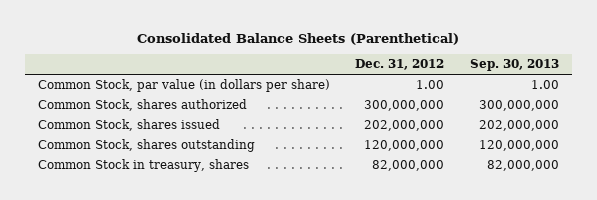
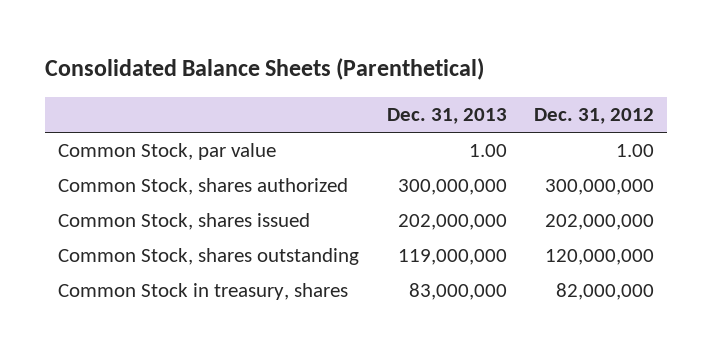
- | Dec. 31, 2012 | Sep. 30, 2013
+ | Dec. 31, 2013 | Dec. 31, 2012
- Common Stock, par value (in dollars per share) | 1.00 | 1.00
+ Common Stock, par value | 1.00 | 1.00

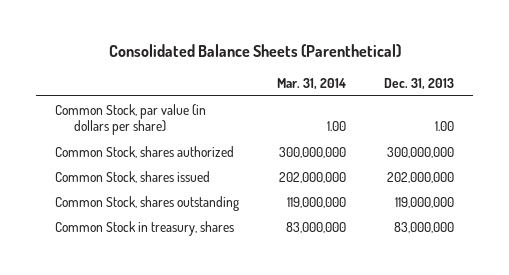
- | Dec. 31, 2013 | Dec. 31, 2012
+ | Mar. 31, 2014 | Dec. 31, 2013
- Common Stock, par value | 1.00 | 1.00
+ Common Stock, par value (in dollars per share) | 1.00 | 1.00

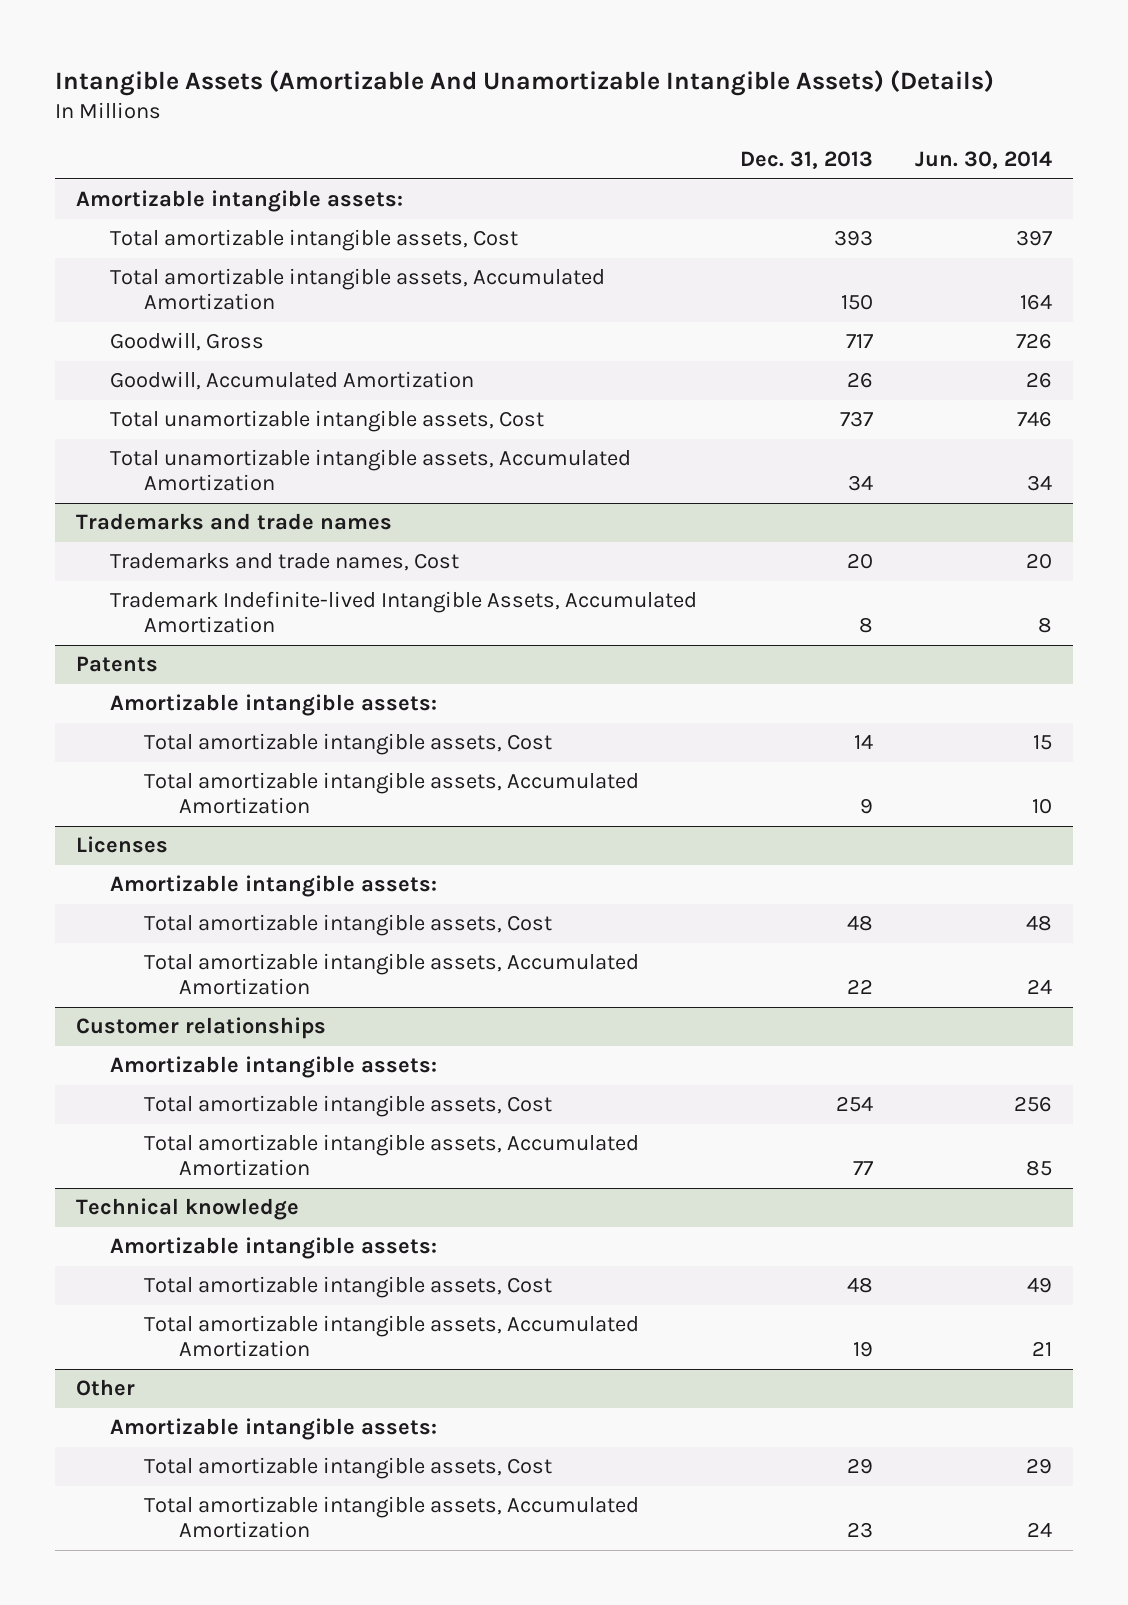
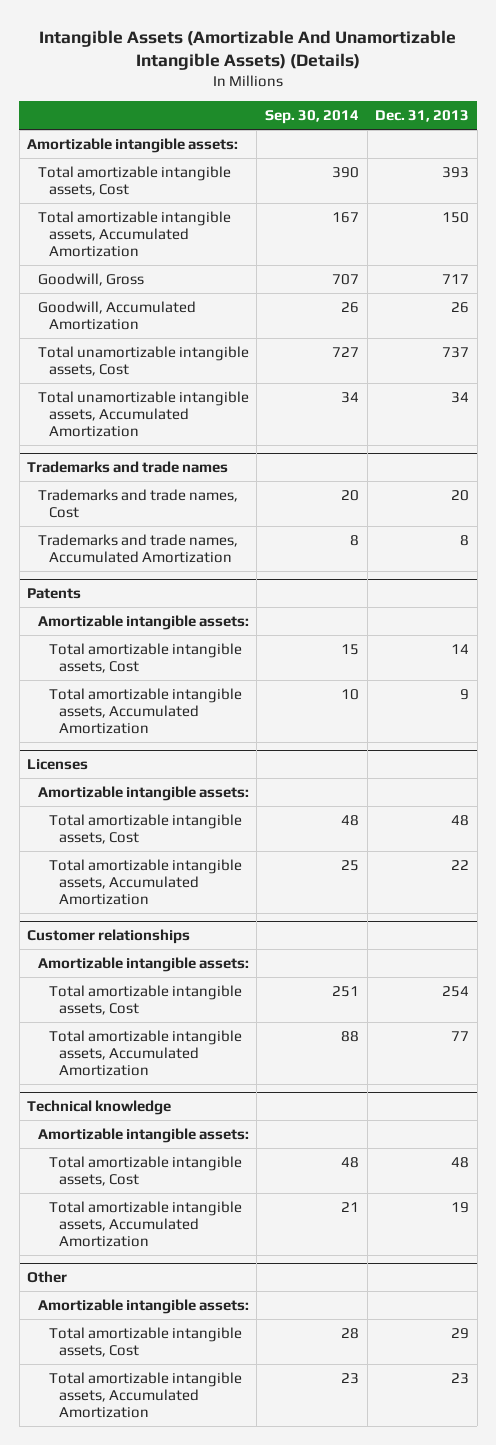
- | Dec. 31, 2013 | Jun. 30, 2014
+ | Sep. 30, 2014 | Dec. 31, 2013
@ Trademarks and trade names
- Trademark Indefinite-lived Intangible Assets, Accumulated Amortization | 8 | 8
+ Trademarks and trade names, Accumulated Amortization | 8 | 8

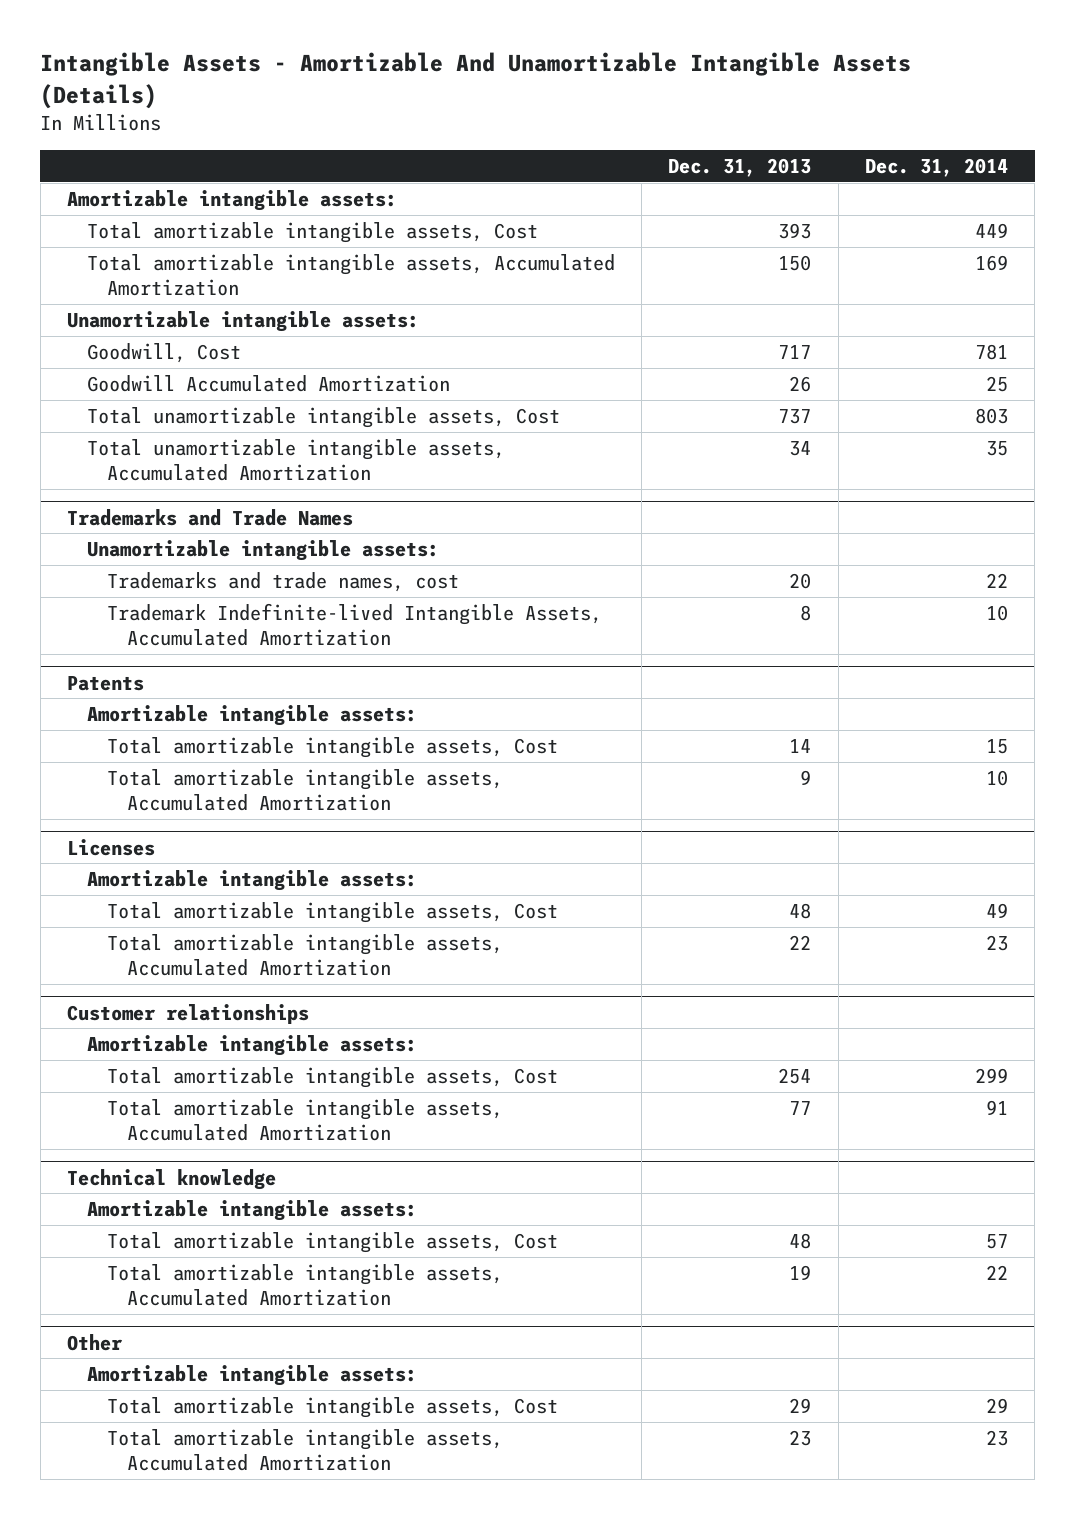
- Intangible Assets (Amortizable And Unamortizable Intangible Assets) (Details)
+ Intangible Assets - Amortizable And Unamortizable Intangible Assets (Details)
- | Sep. 30, 2014 | Dec. 31, 2013
+ | Dec. 31, 2013 | Dec. 31, 2014
- Goodwill, Gross | 707 | 717
- Goodwill, Accumulated Amortization | 26 | 26
+ Unamortizable intangible assets:
+ Goodwill, Cost | 717 | 781
+ Goodwill Accumulated Amortization | 26 | 25
- Trademarks and trade names
- Trademarks and trade names, Cost | 20 | 20
- Trademarks and trade names, Accumulated Amortization | 8 | 8
+ Trademarks and Trade Names
+ Unamortizable intangible assets:
+ Trademarks and trade names, cost | 20 | 22
+ Trademark Indefinite-lived Intangible Assets, Accumulated Amortization | 8 | 10

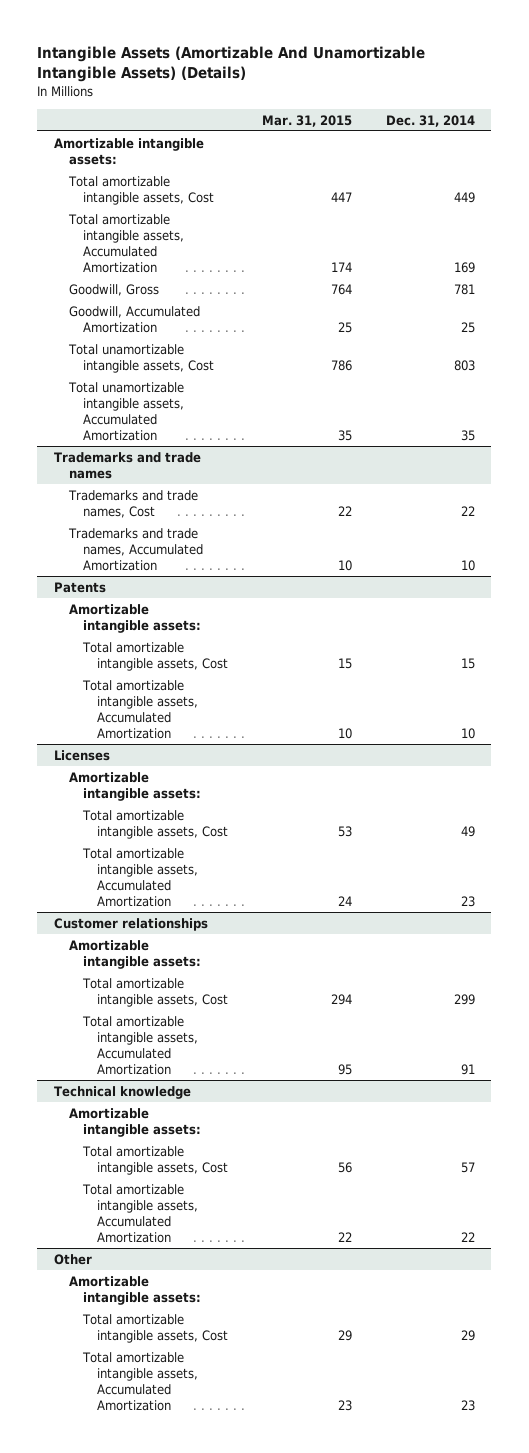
- Intangible Assets - Amortizable And Unamortizable Intangible Assets (Details)
+ Intangible Assets (Amortizable And Unamortizable Intangible Assets) (Details)
- | Dec. 31, 2013 | Dec. 31, 2014
+ | Mar. 31, 2015 | Dec. 31, 2014
- Unamortizable intangible assets:
- Goodwill, Cost | 717 | 781
- Goodwill Accumulated Amortization | 26 | 25
+ Goodwill, Gross | 764 | 781
+ Goodwill, Accumulated Amortization | 25 | 25
- Trademarks and Trade Names
- Unamortizable intangible assets:
- Trademarks and trade names, cost | 20 | 22
- Trademark Indefinite-lived Intangible Assets, Accumulated Amortization | 8 | 10
+ Trademarks and trade names
+ Trademarks and trade names, Cost | 22 | 22
+ Trademarks and trade names, Accumulated Amortization | 10 | 10

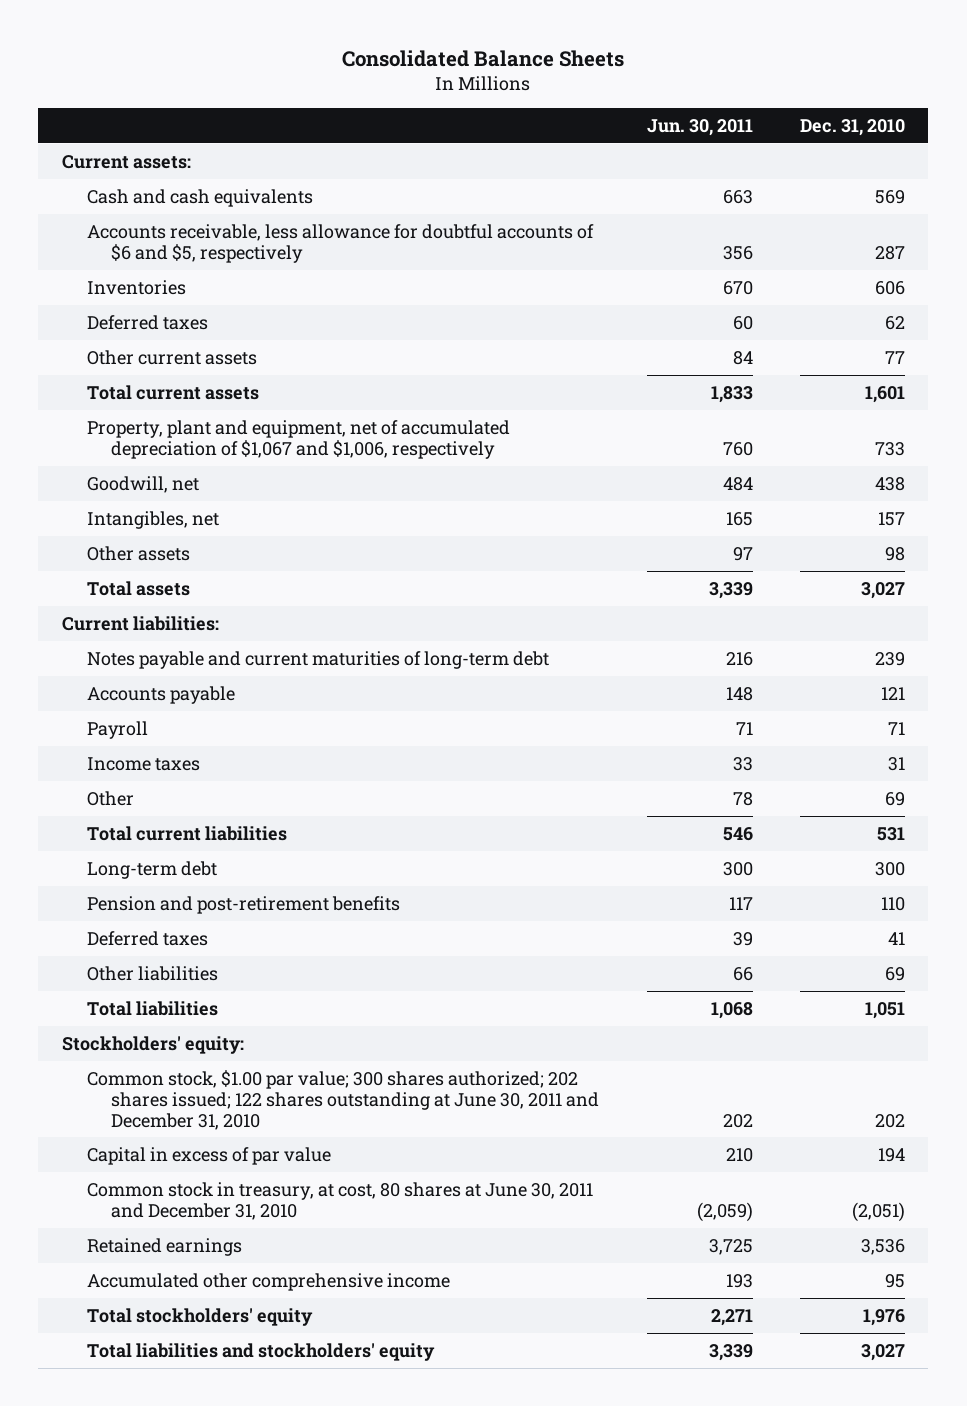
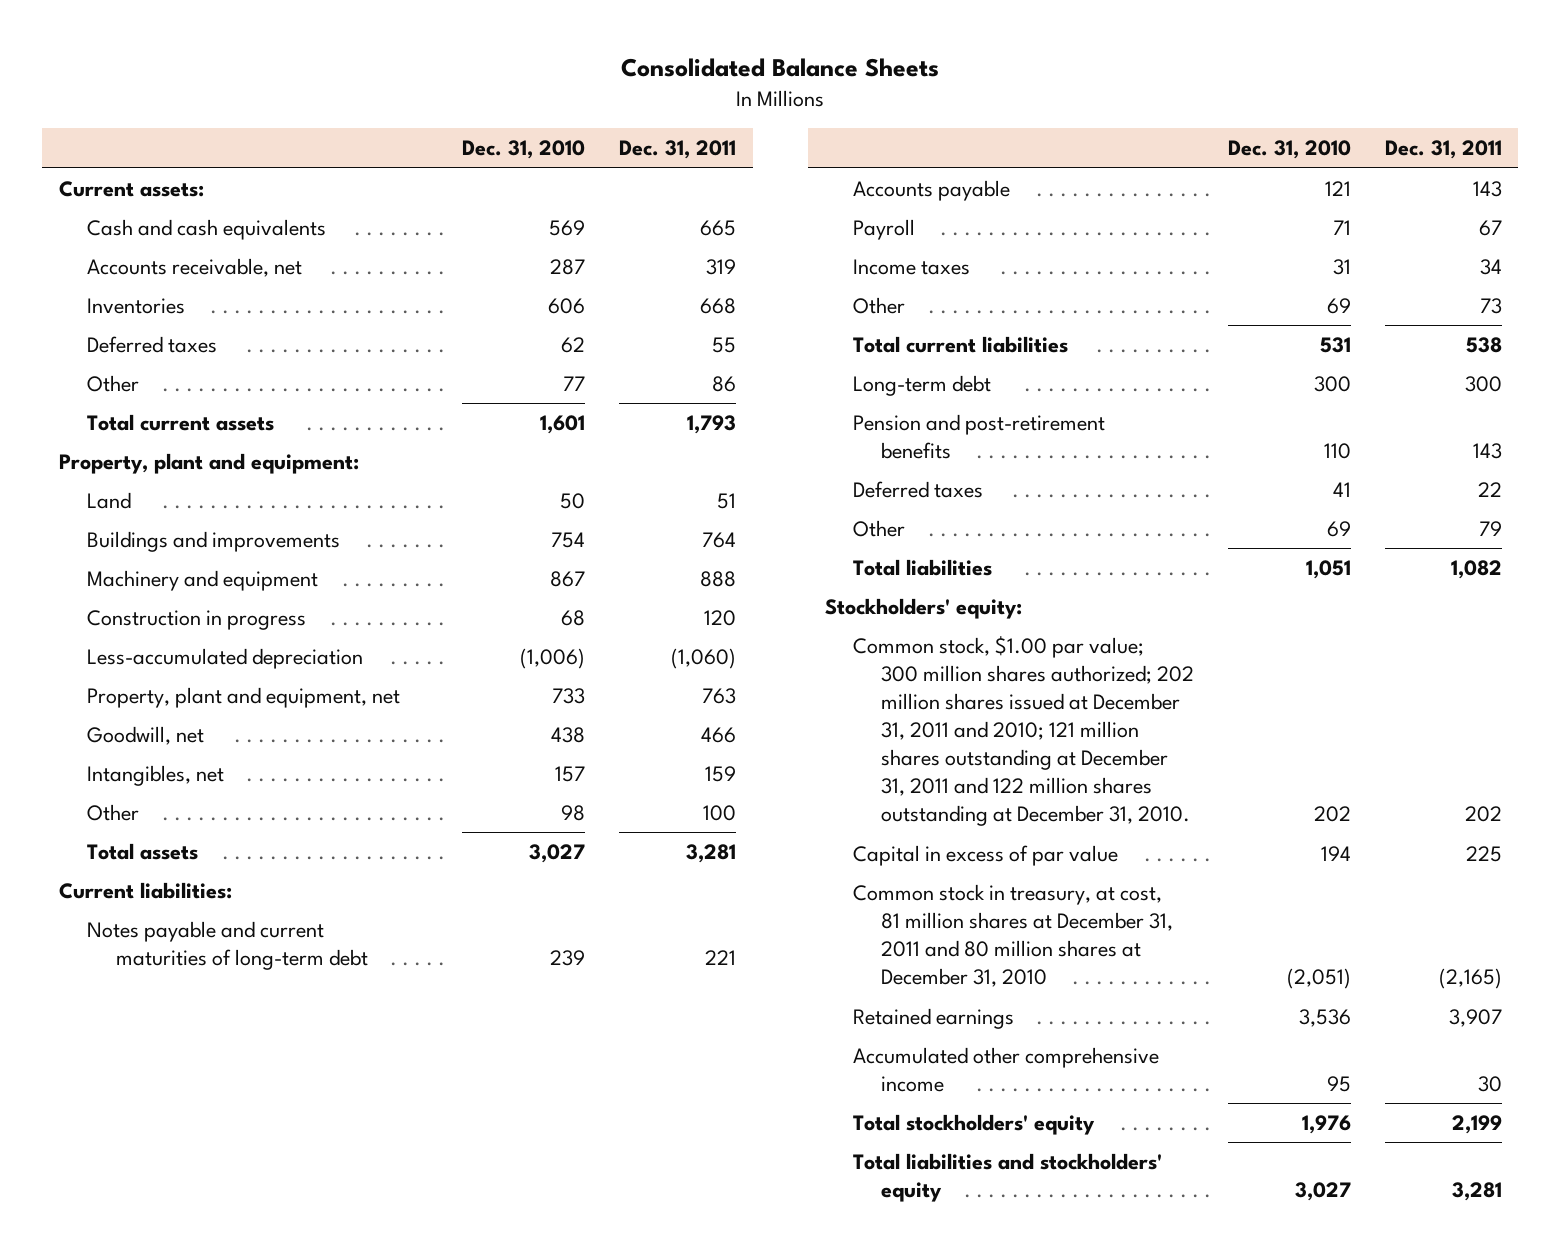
- | Jun. 30, 2011 | Dec. 31, 2010
+ | Dec. 31, 2010 | Dec. 31, 2011
- Accounts receivable, less allowance for doubtful accounts of $6 and $5, respectively | 356 | 287
+ Accounts receivable, net | 287 | 319
- Other current assets | 84 | 77
+ Other | 77 | 86
- Property, plant and equipment, net of accumulated depreciation of $1,067 and $1,006, respectively | 760 | 733
+ Property, plant and equipment:
+ Land | 50 | 51
+ Buildings and improvements | 754 | 764
+ Machinery and equipment | 867 | 888
+ Construction in progress | 68 | 120
+ Less-accumulated depreciation | (1,006) | (1,060)
+ Property, plant and equipment, net | 733 | 763
- Other assets | 97 | 98
+ Other | 98 | 100
- Other liabilities | 66 | 69
+ Other | 69 | 79
- Common stock, $1.00 par value; 300 shares authorized; 202 shares issued; 122 shares outstanding at June 30, 2011 and December 31, 2010 | 202 | 202
+ Common stock, $1.00 par value; 300 million shares authorized; 202 million shares issued at December 31, 2011 and 2010; 121 million shares outstanding at December 31, 2011 and 122 million shares outstanding at December 31, 2010. | 202 | 202
- Common stock in treasury, at cost, 80 shares at June 30, 2011 and December 31, 2010 | (2,059) | (2,051)
+ Common stock in treasury, at cost, 81 million shares at December 31, 2011 and 80 million shares at December 31, 2010 | (2,051) | (2,165)

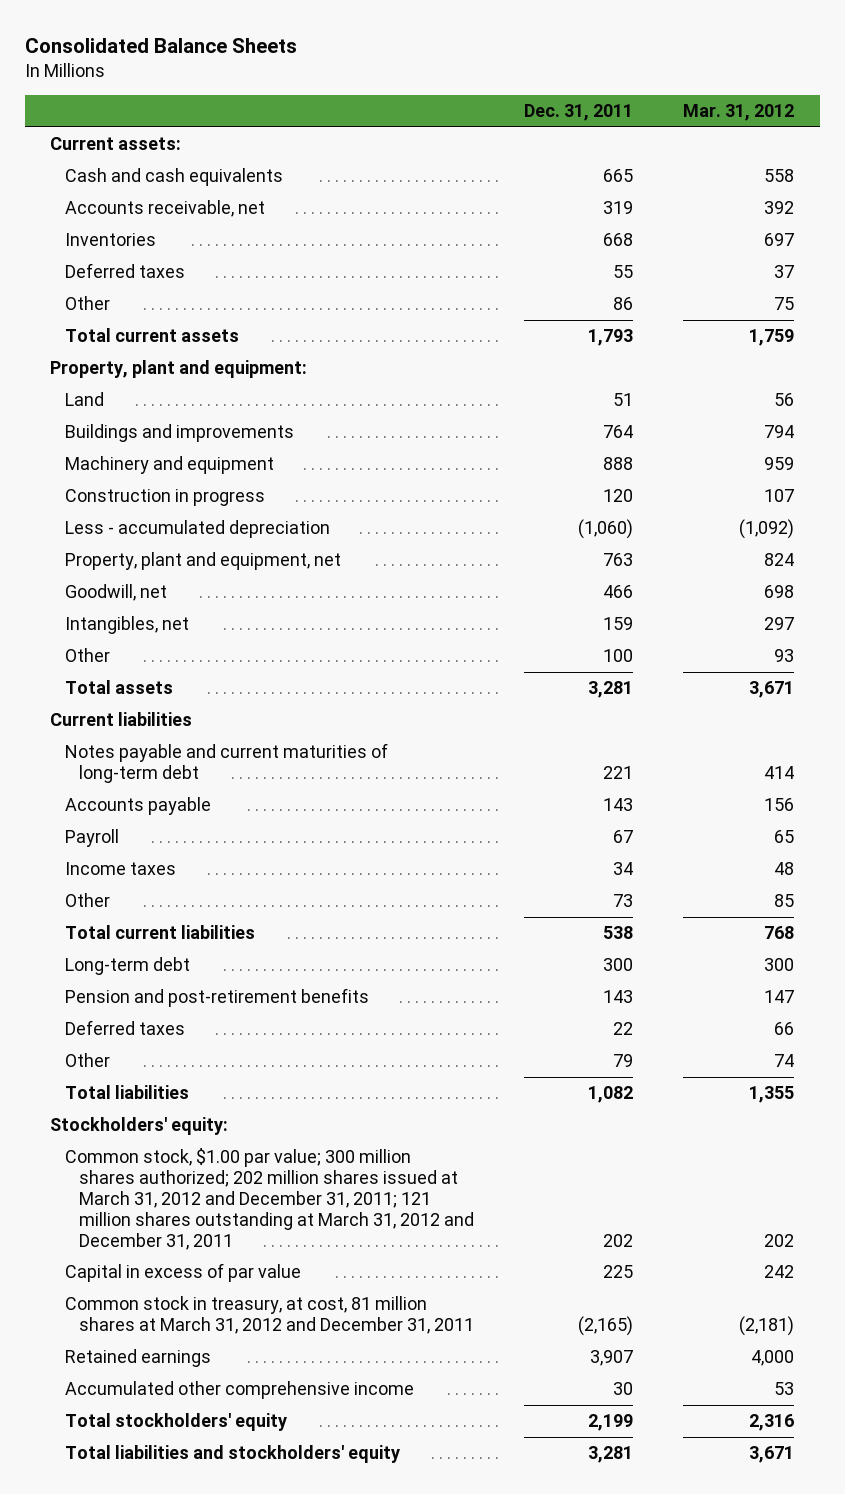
- | Dec. 31, 2010 | Dec. 31, 2011
+ | Dec. 31, 2011 | Mar. 31, 2012
- Less-accumulated depreciation | (1,006) | (1,060)
+ Less - accumulated depreciation | (1,060) | (1,092)
- Current liabilities:
+ Current liabilities
- Common stock, $1.00 par value; 300 million shares authorized; 202 million shares issued at December 31, 2011 and 2010; 121 million shares outstanding at December 31, 2011 and 122 million shares outstanding at December 31, 2010. | 202 | 202
+ Common stock, $1.00 par value; 300 million shares authorized; 202 million shares issued at March 31, 2012 and December 31, 2011; 121 million shares outstanding at March 31, 2012 and December 31, 2011 | 202 | 202
- Common stock in treasury, at cost, 81 million shares at December 31, 2011 and 80 million shares at December 31, 2010 | (2,051) | (2,165)
+ Common stock in treasury, at cost, 81 million shares at March 31, 2012 and December 31, 2011 | (2,165) | (2,181)

